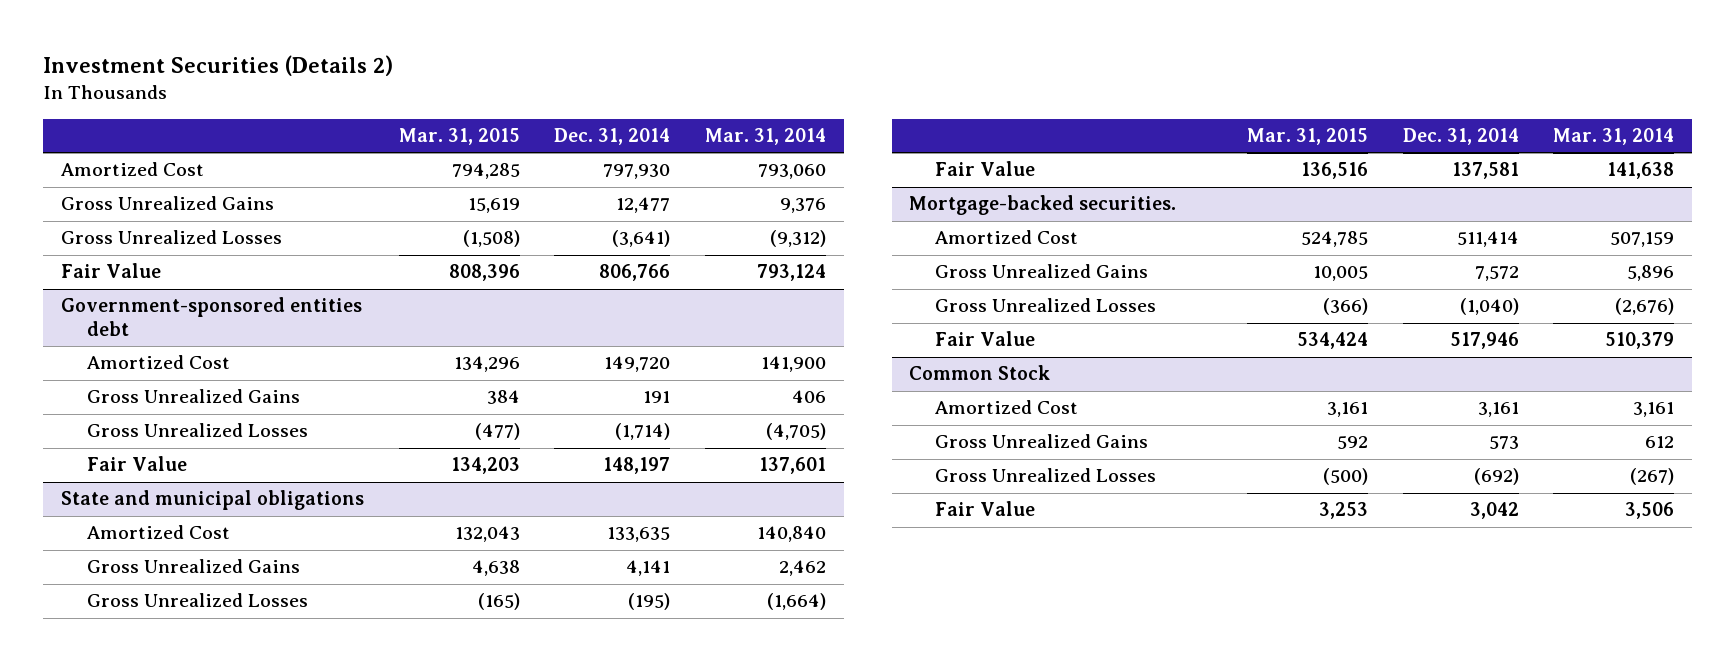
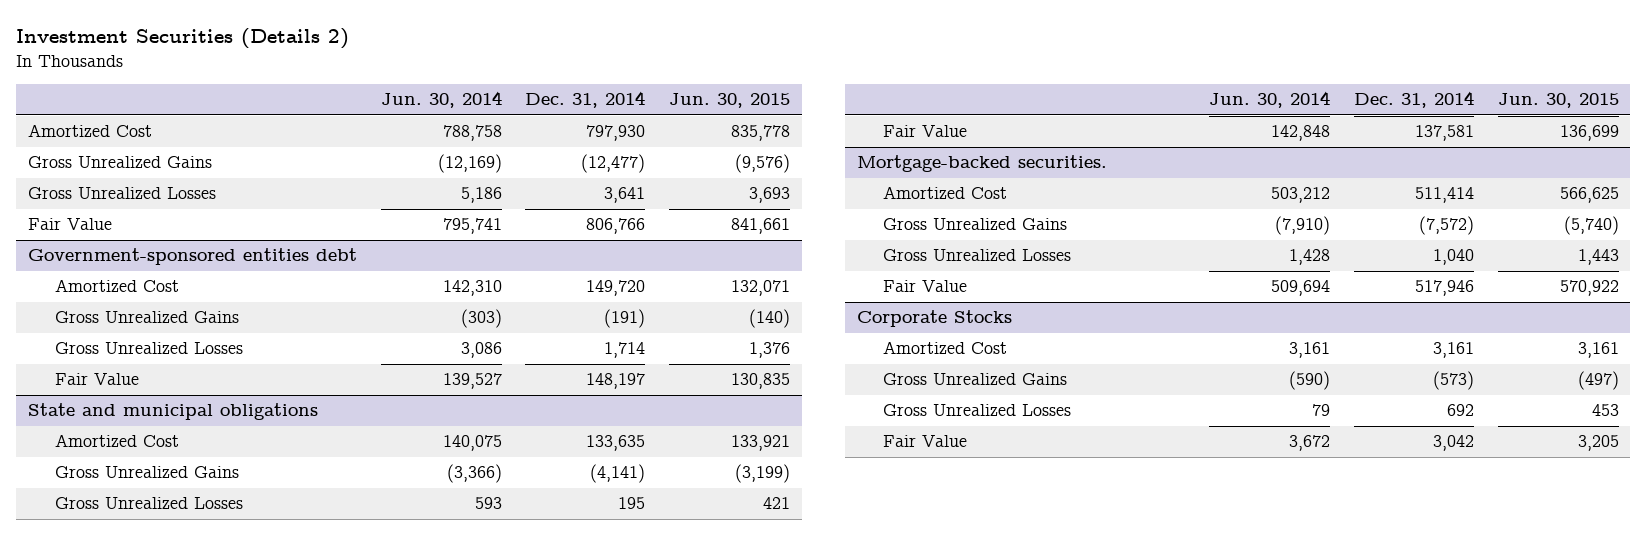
- | Mar. 31, 2015 | Dec. 31, 2014 | Mar. 31, 2014
+ | Jun. 30, 2014 | Dec. 31, 2014 | Jun. 30, 2015
- Gross Unrealized Gains | 15,619 | 12,477 | 9,376
- Gross Unrealized Losses | (1,508) | (3,641) | (9,312)
+ Gross Unrealized Gains | (12,169) | (12,477) | (9,576)
+ Gross Unrealized Losses | 5,186 | 3,641 | 3,693
@ Government-sponsored entities debt
- Gross Unrealized Gains | 384 | 191 | 406
- Gross Unrealized Losses | (477) | (1,714) | (4,705)
+ Gross Unrealized Gains | (303) | (191) | (140)
+ Gross Unrealized Losses | 3,086 | 1,714 | 1,376
@ State and municipal obligations
- Gross Unrealized Gains | 4,638 | 4,141 | 2,462
- Gross Unrealized Losses | (165) | (195) | (1,664)
+ Gross Unrealized Gains | (3,366) | (4,141) | (3,199)
+ Gross Unrealized Losses | 593 | 195 | 421
@ Mortgage-backed securities.
- Gross Unrealized Gains | 10,005 | 7,572 | 5,896
- Gross Unrealized Losses | (366) | (1,040) | (2,676)
+ Gross Unrealized Gains | (7,910) | (7,572) | (5,740)
+ Gross Unrealized Losses | 1,428 | 1,040 | 1,443
- Common Stock
+ Corporate Stocks
- Gross Unrealized Gains | 592 | 573 | 612
- Gross Unrealized Losses | (500) | (692) | (267)
+ Gross Unrealized Gains | (590) | (573) | (497)
+ Gross Unrealized Losses | 79 | 692 | 453

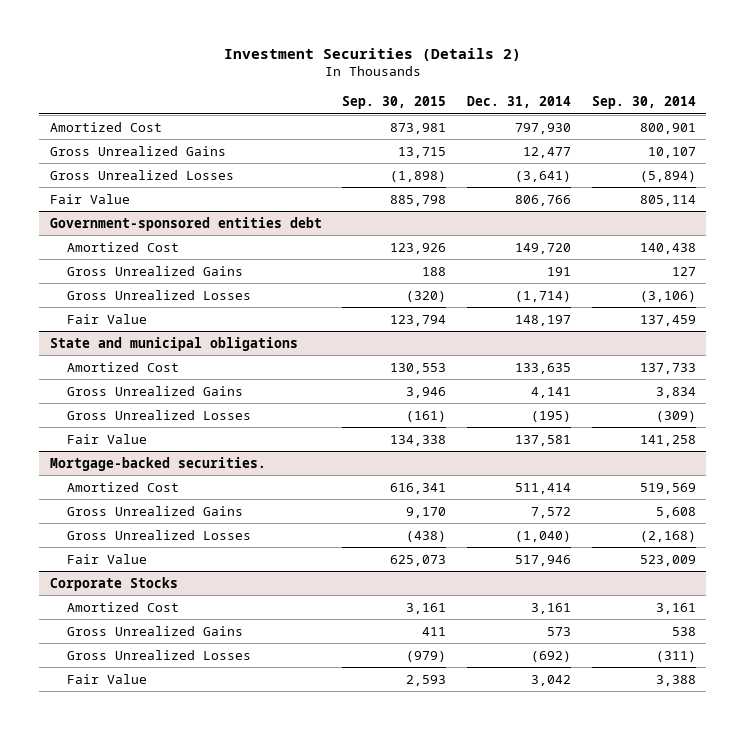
- | Jun. 30, 2014 | Dec. 31, 2014 | Jun. 30, 2015
+ | Sep. 30, 2015 | Dec. 31, 2014 | Sep. 30, 2014
- Gross Unrealized Gains | (12,169) | (12,477) | (9,576)
- Gross Unrealized Losses | 5,186 | 3,641 | 3,693
+ Gross Unrealized Gains | 13,715 | 12,477 | 10,107
+ Gross Unrealized Losses | (1,898) | (3,641) | (5,894)
@ Government-sponsored entities debt
- Gross Unrealized Gains | (303) | (191) | (140)
- Gross Unrealized Losses | 3,086 | 1,714 | 1,376
+ Gross Unrealized Gains | 188 | 191 | 127
+ Gross Unrealized Losses | (320) | (1,714) | (3,106)
@ State and municipal obligations
- Gross Unrealized Gains | (3,366) | (4,141) | (3,199)
- Gross Unrealized Losses | 593 | 195 | 421
+ Gross Unrealized Gains | 3,946 | 4,141 | 3,834
+ Gross Unrealized Losses | (161) | (195) | (309)
@ Mortgage-backed securities.
- Gross Unrealized Gains | (7,910) | (7,572) | (5,740)
- Gross Unrealized Losses | 1,428 | 1,040 | 1,443
+ Gross Unrealized Gains | 9,170 | 7,572 | 5,608
+ Gross Unrealized Losses | (438) | (1,040) | (2,168)
@ Corporate Stocks
- Gross Unrealized Gains | (590) | (573) | (497)
- Gross Unrealized Losses | 79 | 692 | 453
+ Gross Unrealized Gains | 411 | 573 | 538
+ Gross Unrealized Losses | (979) | (692) | (311)

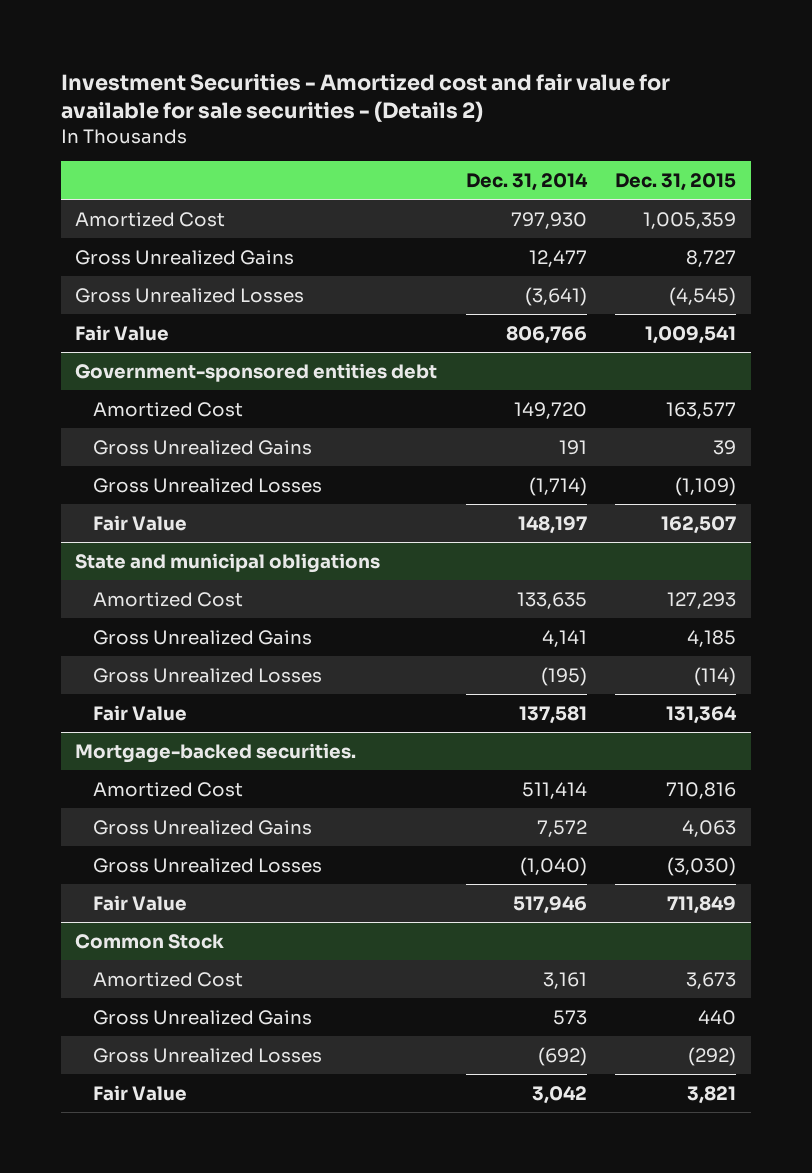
- Investment Securities (Details 2)
+ Investment Securities - Amortized cost and fair value for available for sale securities - (Details 2)
- | Sep. 30, 2015 | Dec. 31, 2014 | Sep. 30, 2014
+ | Dec. 31, 2014 | Dec. 31, 2015
- Corporate Stocks
+ Common Stock

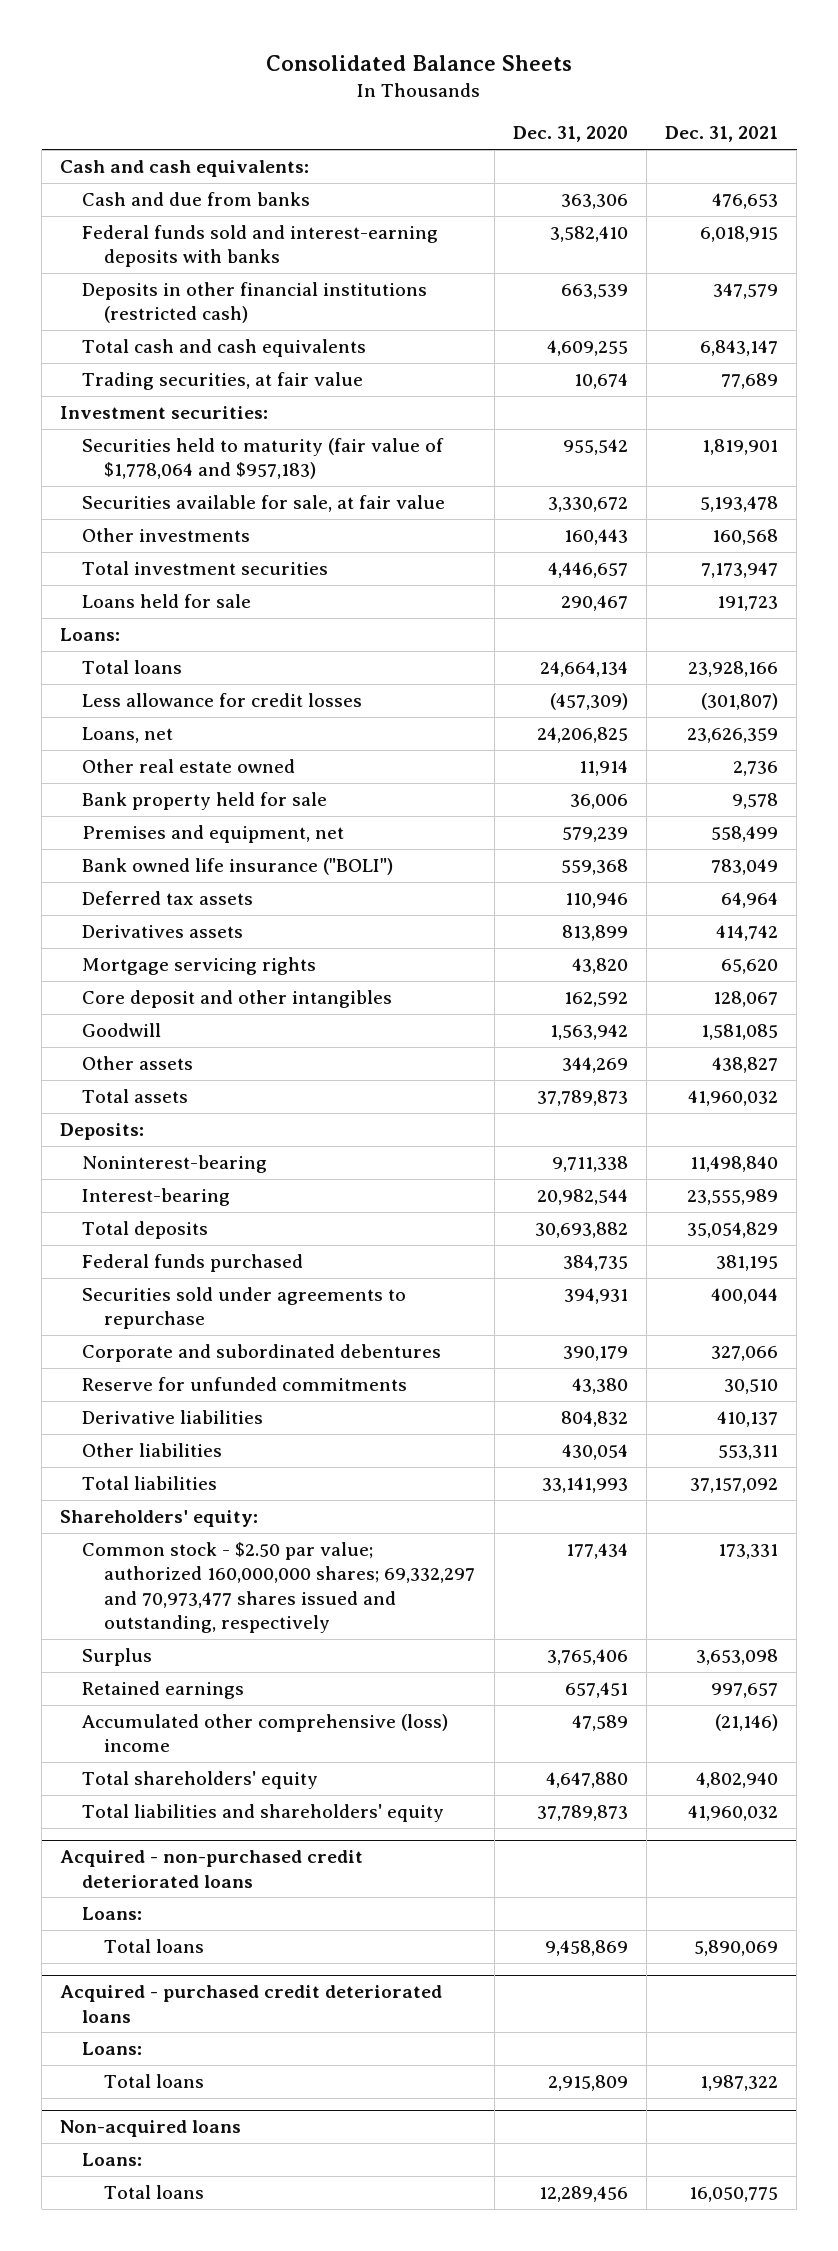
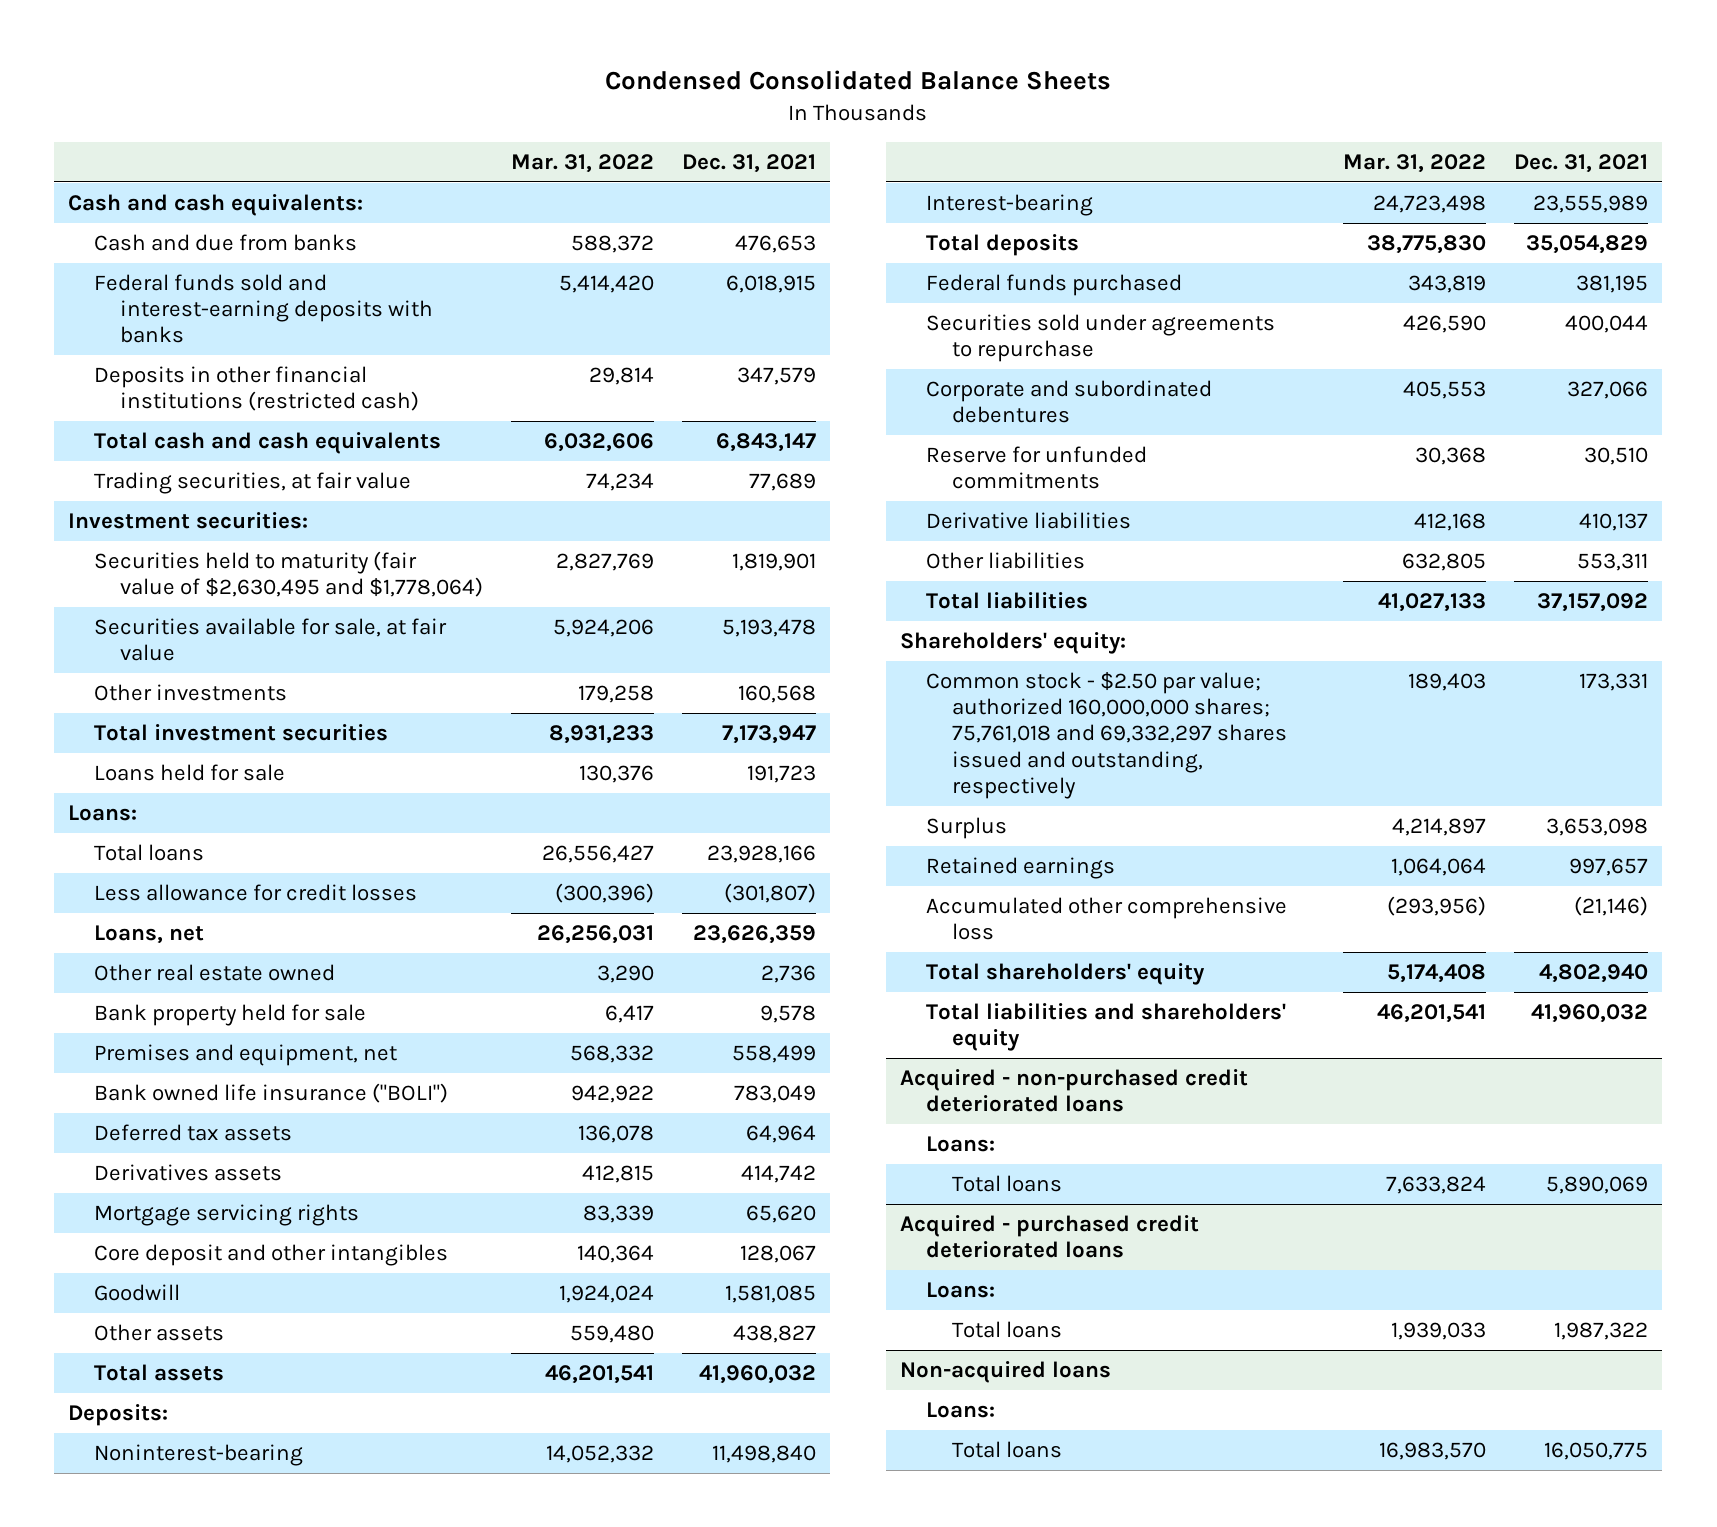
- Consolidated Balance Sheets
+ Condensed Consolidated Balance Sheets
- | Dec. 31, 2020 | Dec. 31, 2021
+ | Mar. 31, 2022 | Dec. 31, 2021
- Securities held to maturity (fair value of $1,778,064 and $957,183) | 955,542 | 1,819,901
+ Securities held to maturity (fair value of $2,630,495 and $1,778,064) | 2,827,769 | 1,819,901
- Common stock - $2.50 par value; authorized 160,000,000 shares; 69,332,297 and 70,973,477 shares issued and outstanding, respectively | 177,434 | 173,331
+ Common stock - $2.50 par value; authorized 160,000,000 shares; 75,761,018 and 69,332,297 shares issued and outstanding, respectively | 189,403 | 173,331
- Accumulated other comprehensive (loss) income | 47,589 | (21,146)
+ Accumulated other comprehensive loss | (293,956) | (21,146)

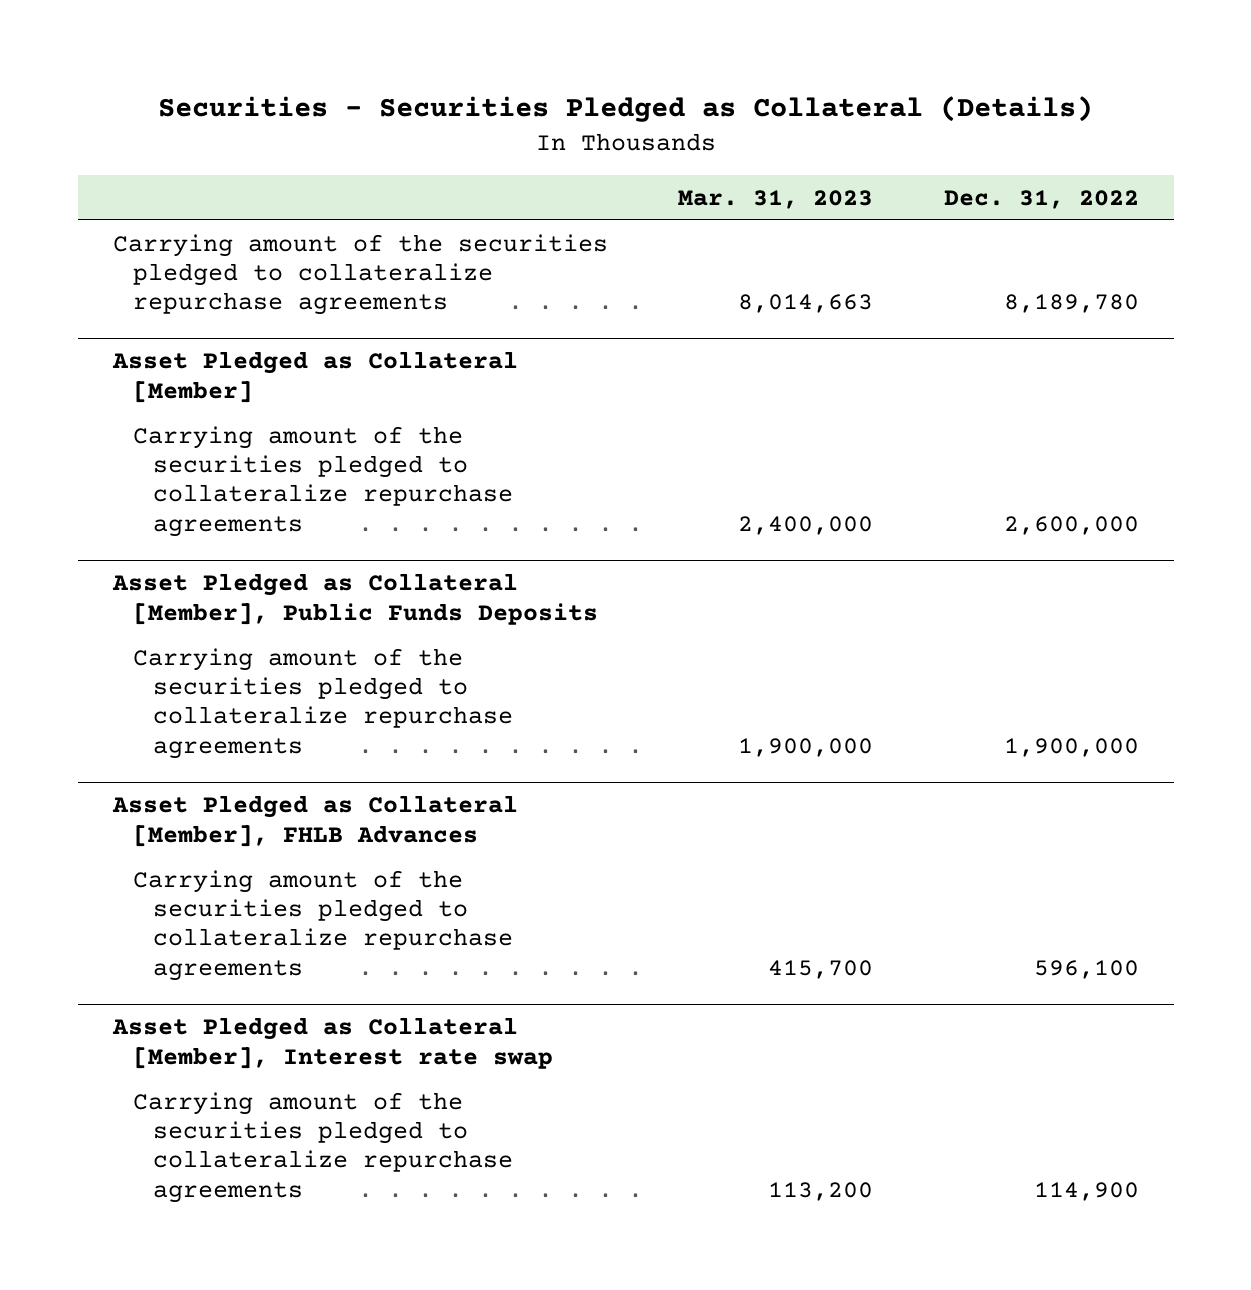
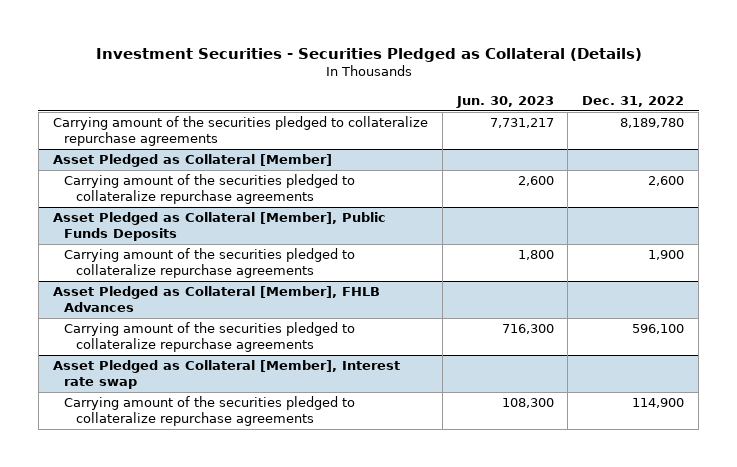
- Securities - Securities Pledged as Collateral (Details)
+ Investment Securities - Securities Pledged as Collateral (Details)
- | Mar. 31, 2023 | Dec. 31, 2022
+ | Jun. 30, 2023 | Dec. 31, 2022
@ Asset Pledged as Collateral [Member]
- Carrying amount of the securities pledged to collateralize repurchase agreements | 2,400,000 | 2,600,000
+ Carrying amount of the securities pledged to collateralize repurchase agreements | 2,600 | 2,600
@ Asset Pledged as Collateral [Member], Public Funds Deposits
- Carrying amount of the securities pledged to collateralize repurchase agreements | 1,900,000 | 1,900,000
+ Carrying amount of the securities pledged to collateralize repurchase agreements | 1,800 | 1,900

